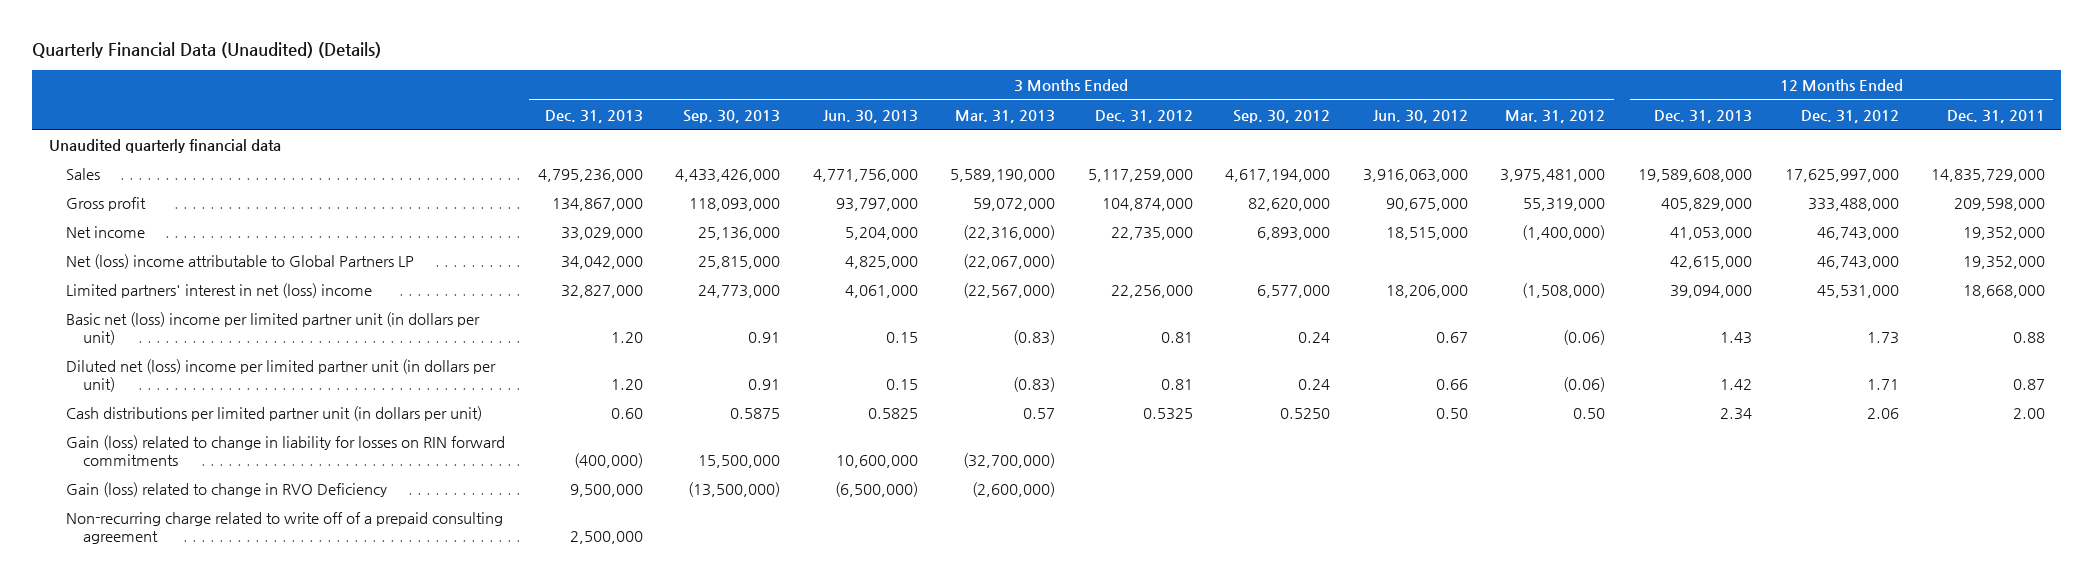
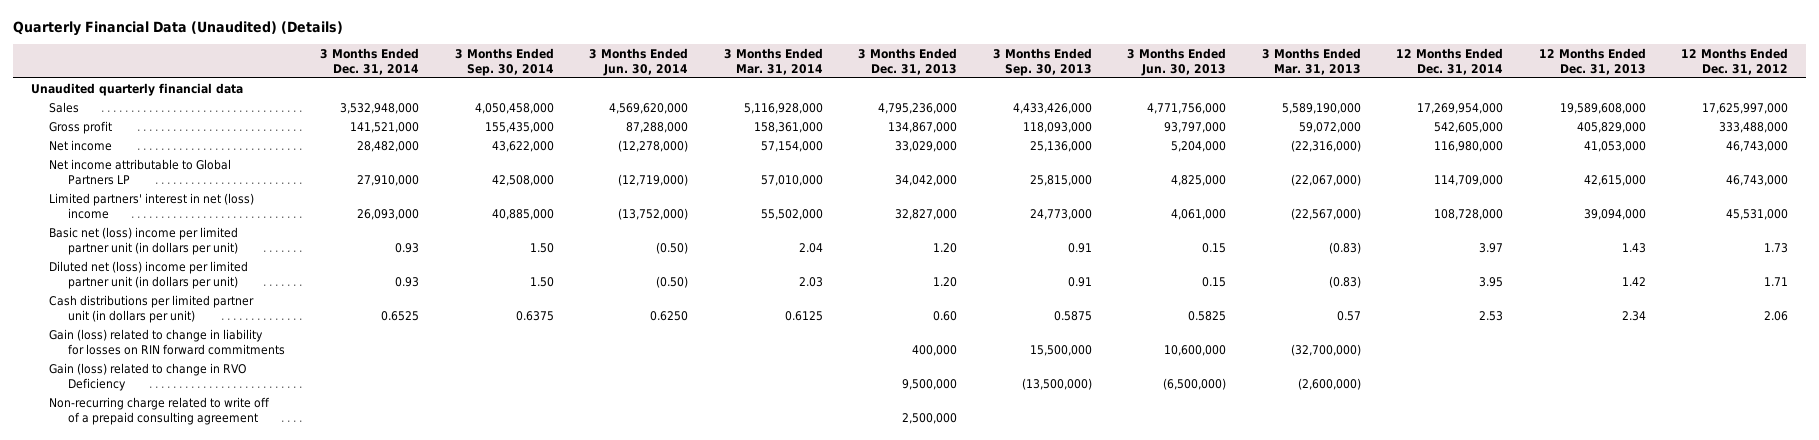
- | 3 Months Ended Dec. 31, 2013 | 3 Months Ended Sep. 30, 2013 | 3 Months Ended Jun. 30, 2013 | 3 Months Ended Mar. 31, 2013 | 3 Months Ended Dec. 31, 2012 | 3 Months Ended Sep. 30, 2012 | 3 Months Ended Jun. 30, 2012 | 3 Months Ended Mar. 31, 2012 | 12 Months Ended Dec. 31, 2013 | 12 Months Ended Dec. 31, 2012 | 12 Months Ended Dec. 31, 2011
+ | 3 Months Ended Dec. 31, 2014 | 3 Months Ended Sep. 30, 2014 | 3 Months Ended Jun. 30, 2014 | 3 Months Ended Mar. 31, 2014 | 3 Months Ended Dec. 31, 2013 | 3 Months Ended Sep. 30, 2013 | 3 Months Ended Jun. 30, 2013 | 3 Months Ended Mar. 31, 2013 | 12 Months Ended Dec. 31, 2014 | 12 Months Ended Dec. 31, 2013 | 12 Months Ended Dec. 31, 2012
- Net (loss) income attributable to Global Partners LP | 34,042,000 | 25,815,000 | 4,825,000 | (22,067,000) | | | | | 42,615,000 | 46,743,000 | 19,352,000
+ Net income attributable to Global Partners LP | 27,910,000 | 42,508,000 | (12,719,000) | 57,010,000 | 34,042,000 | 25,815,000 | 4,825,000 | (22,067,000) | 114,709,000 | 42,615,000 | 46,743,000
- Gain (loss) related to change in liability for losses on RIN forward commitments | (400,000) | 15,500,000 | 10,600,000 | (32,700,000) | | | | | | |
+ Gain (loss) related to change in liability for losses on RIN forward commitments | | | | | 400,000 | 15,500,000 | 10,600,000 | (32,700,000) | | |

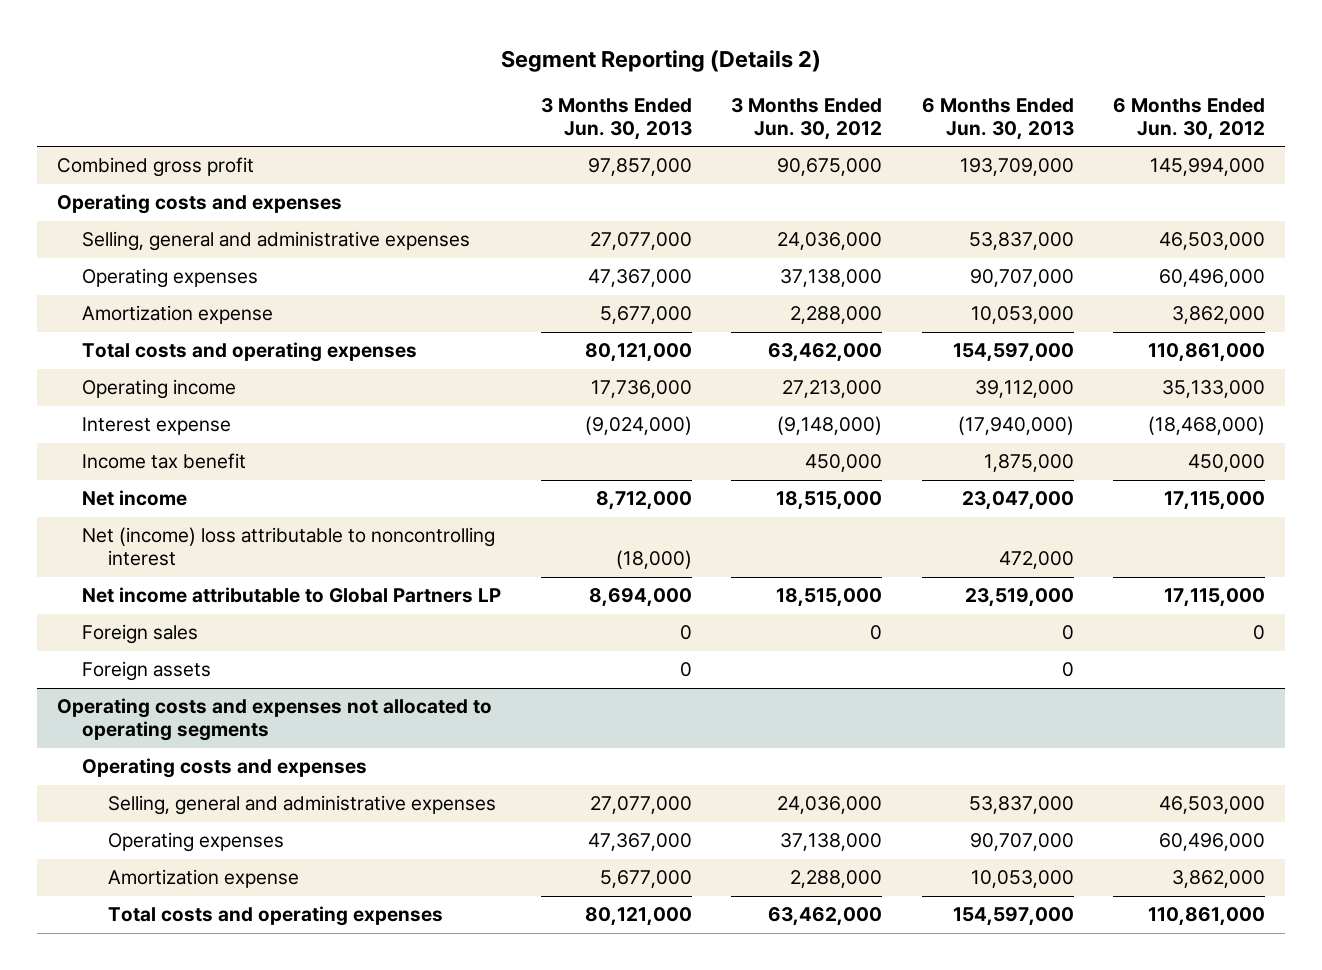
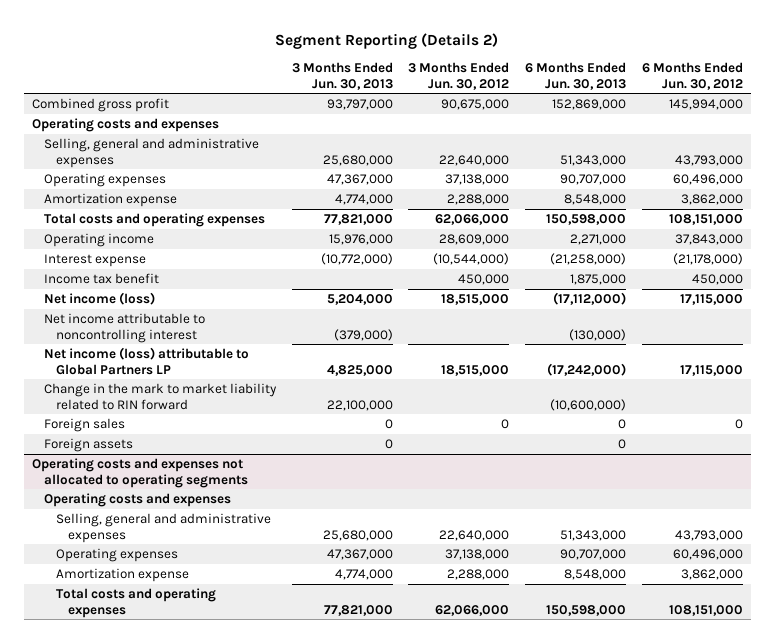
- Combined gross profit | 97,857,000 | 90,675,000 | 193,709,000 | 145,994,000
+ Combined gross profit | 93,797,000 | 90,675,000 | 152,869,000 | 145,994,000
- Selling, general and administrative expenses | 27,077,000 | 24,036,000 | 53,837,000 | 46,503,000
+ Selling, general and administrative expenses | 25,680,000 | 22,640,000 | 51,343,000 | 43,793,000
- Amortization expense | 5,677,000 | 2,288,000 | 10,053,000 | 3,862,000
- Total costs and operating expenses | 80,121,000 | 63,462,000 | 154,597,000 | 110,861,000
- Operating income | 17,736,000 | 27,213,000 | 39,112,000 | 35,133,000
- Interest expense | (9,024,000) | (9,148,000) | (17,940,000) | (18,468,000)
+ Amortization expense | 4,774,000 | 2,288,000 | 8,548,000 | 3,862,000
+ Total costs and operating expenses | 77,821,000 | 62,066,000 | 150,598,000 | 108,151,000
+ Operating income | 15,976,000 | 28,609,000 | 2,271,000 | 37,843,000
+ Interest expense | (10,772,000) | (10,544,000) | (21,258,000) | (21,178,000)
- Net income | 8,712,000 | 18,515,000 | 23,047,000 | 17,115,000
- Net (income) loss attributable to noncontrolling interest | (18,000) | | 472,000 |
- Net income attributable to Global Partners LP | 8,694,000 | 18,515,000 | 23,519,000 | 17,115,000
+ Net income (loss) | 5,204,000 | 18,515,000 | (17,112,000) | 17,115,000
+ Net income attributable to noncontrolling interest | (379,000) | | (130,000) |
+ Net income (loss) attributable to Global Partners LP | 4,825,000 | 18,515,000 | (17,242,000) | 17,115,000
+ Change in the mark to market liability related to RIN forward | 22,100,000 | | (10,600,000) |
@ Operating costs and expenses not allocated to operating segments
- Selling, general and administrative expenses | 27,077,000 | 24,036,000 | 53,837,000 | 46,503,000
+ Selling, general and administrative expenses | 25,680,000 | 22,640,000 | 51,343,000 | 43,793,000
- Amortization expense | 5,677,000 | 2,288,000 | 10,053,000 | 3,862,000
- Total costs and operating expenses | 80,121,000 | 63,462,000 | 154,597,000 | 110,861,000
+ Amortization expense | 4,774,000 | 2,288,000 | 8,548,000 | 3,862,000
+ Total costs and operating expenses | 77,821,000 | 62,066,000 | 150,598,000 | 108,151,000

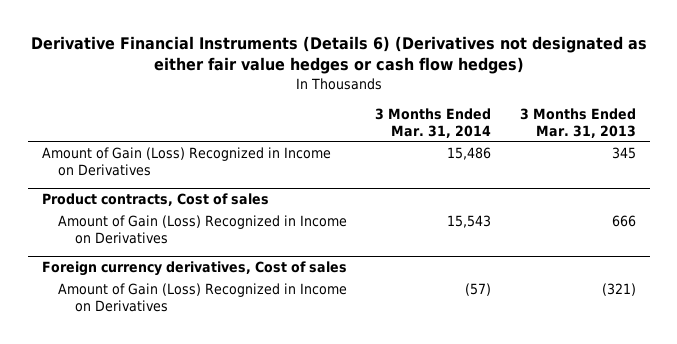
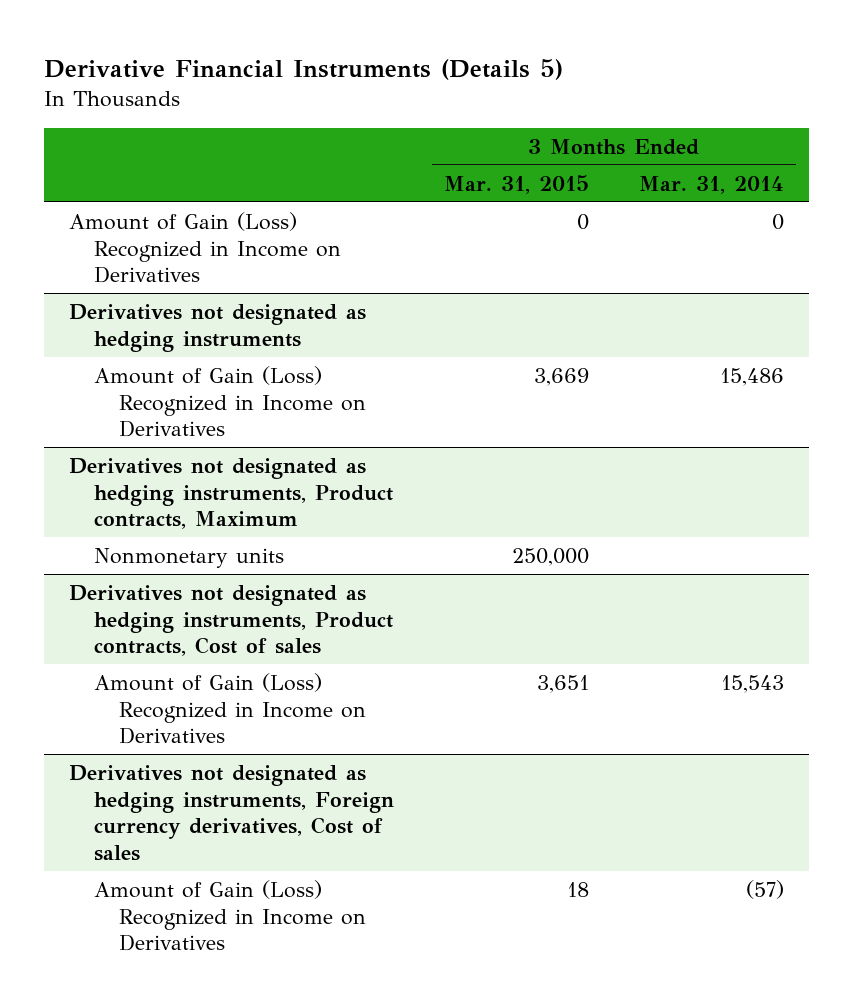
- Derivative Financial Instruments (Details 6) (Derivatives not designated as either fair value hedges or cash flow hedges)
+ Derivative Financial Instruments (Details 5)
- | 3 Months Ended Mar. 31, 2014 | 3 Months Ended Mar. 31, 2013
+ | 3 Months Ended Mar. 31, 2015 | 3 Months Ended Mar. 31, 2014
+ Amount of Gain (Loss) Recognized in Income on Derivatives | 0 | 0
+ Derivatives not designated as hedging instruments
- Product contracts, Cost of sales
+ Derivatives not designated as hedging instruments, Product contracts, Maximum
+ Nonmonetary units | 250,000 |
+ Derivatives not designated as hedging instruments, Product contracts, Cost of sales
- Foreign currency derivatives, Cost of sales
+ Derivatives not designated as hedging instruments, Foreign currency derivatives, Cost of sales

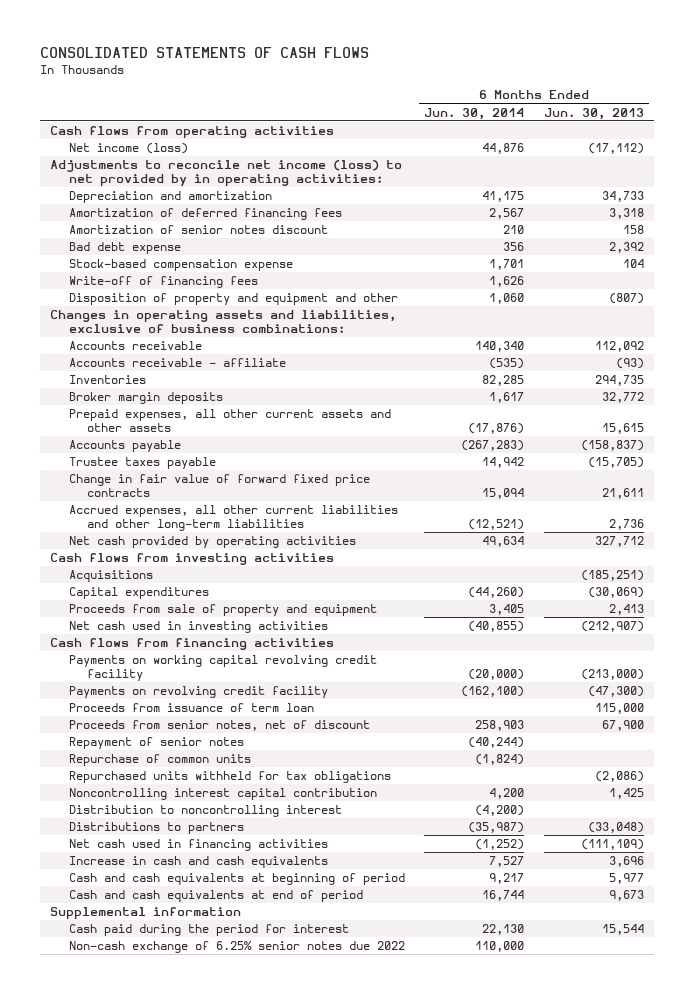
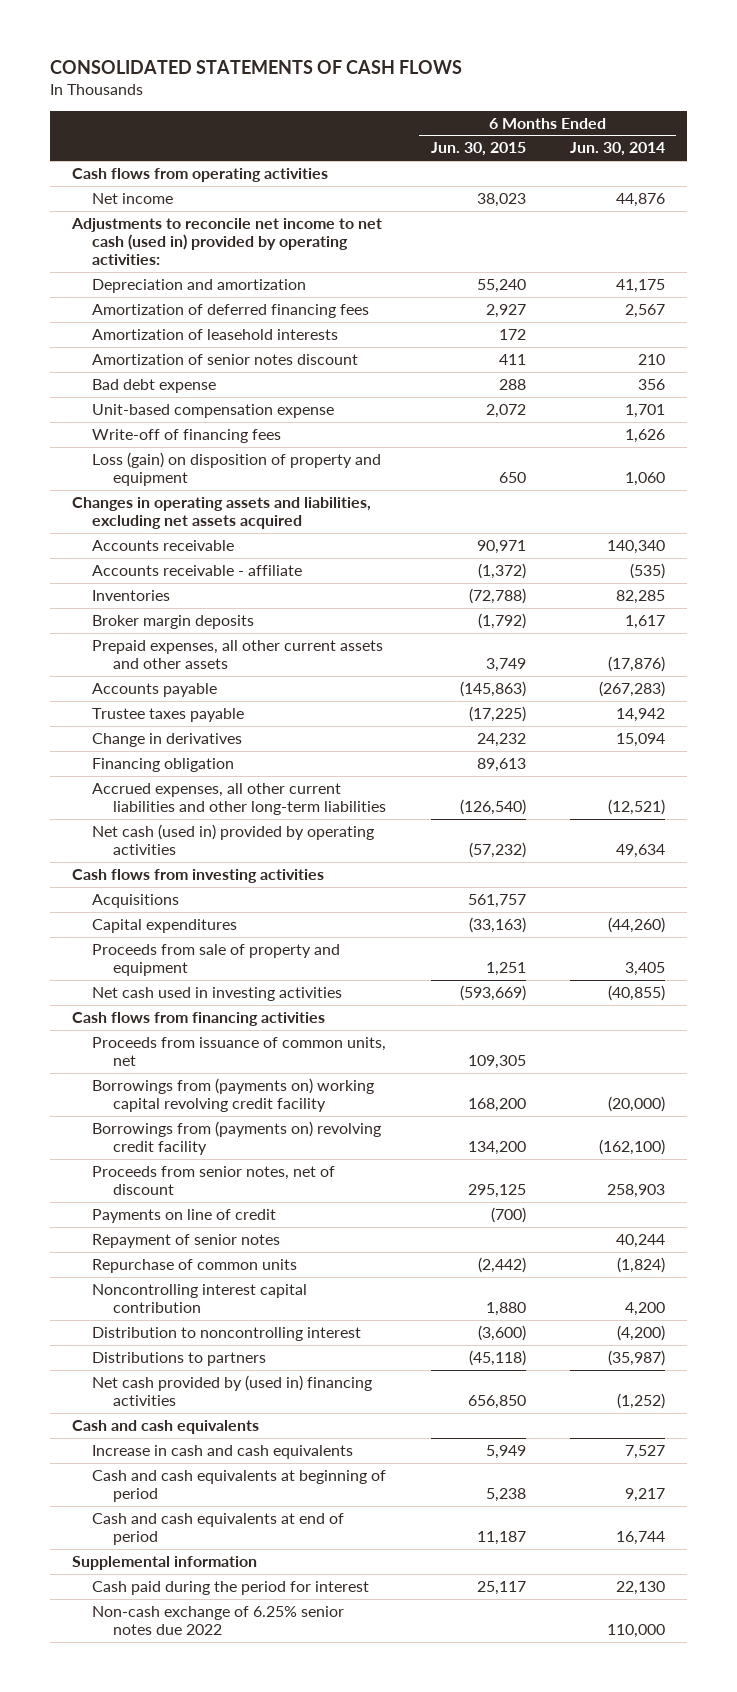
- | 6 Months Ended Jun. 30, 2014 | 6 Months Ended Jun. 30, 2013
+ | 6 Months Ended Jun. 30, 2015 | 6 Months Ended Jun. 30, 2014
- Net income (loss) | 44,876 | (17,112)
- Adjustments to reconcile net income (loss) to net provided by in operating activities:
+ Net income | 38,023 | 44,876
+ Adjustments to reconcile net income to net cash (used in) provided by operating activities:
+ Amortization of leasehold interests | 172 |
- Stock-based compensation expense | 1,701 | 104
+ Unit-based compensation expense | 2,072 | 1,701
- Disposition of property and equipment and other | 1,060 | (807)
- Changes in operating assets and liabilities, exclusive of business combinations:
+ Loss (gain) on disposition of property and equipment | 650 | 1,060
+ Changes in operating assets and liabilities, excluding net assets acquired
- Change in fair value of forward fixed price contracts | 15,094 | 21,611
+ Change in derivatives | 24,232 | 15,094
+ Financing obligation | 89,613 |
- Net cash provided by operating activities | 49,634 | 327,712
+ Net cash (used in) provided by operating activities | (57,232) | 49,634
- Payments on working capital revolving credit facility | (20,000) | (213,000)
- Payments on revolving credit facility | (162,100) | (47,300)
- Proceeds from issuance of term loan | | 115,000
+ Proceeds from issuance of common units, net | 109,305 |
+ Borrowings from (payments on) working capital revolving credit facility | 168,200 | (20,000)
+ Borrowings from (payments on) revolving credit facility | 134,200 | (162,100)
- Repayment of senior notes | (40,244) |
+ Payments on line of credit | (700) |
+ Repayment of senior notes | | 40,244
- Repurchased units withheld for tax obligations | | (2,086)
- Net cash used in financing activities | (1,252) | (111,109)
+ Net cash provided by (used in) financing activities | 656,850 | (1,252)
+ Cash and cash equivalents

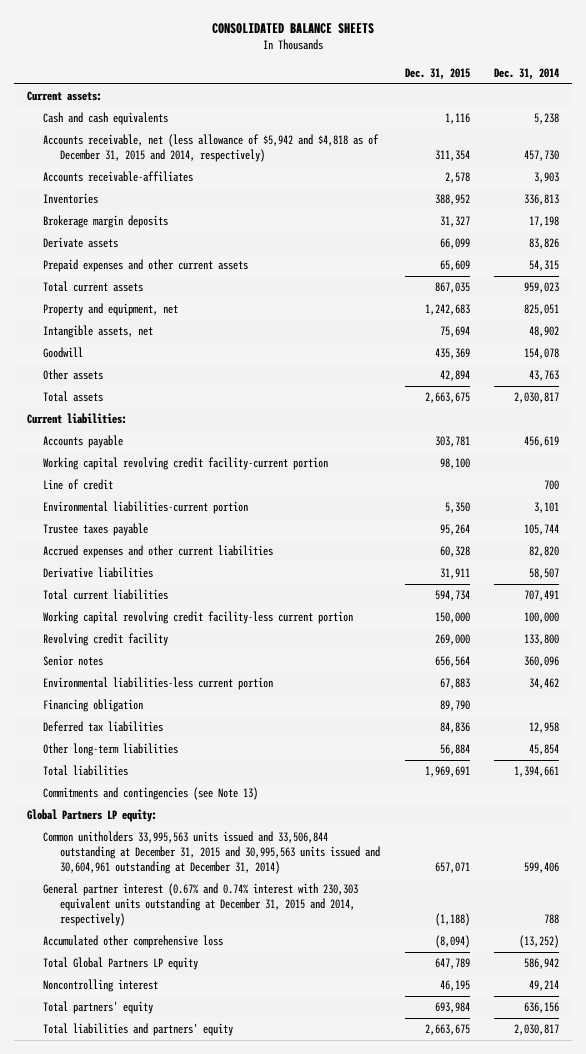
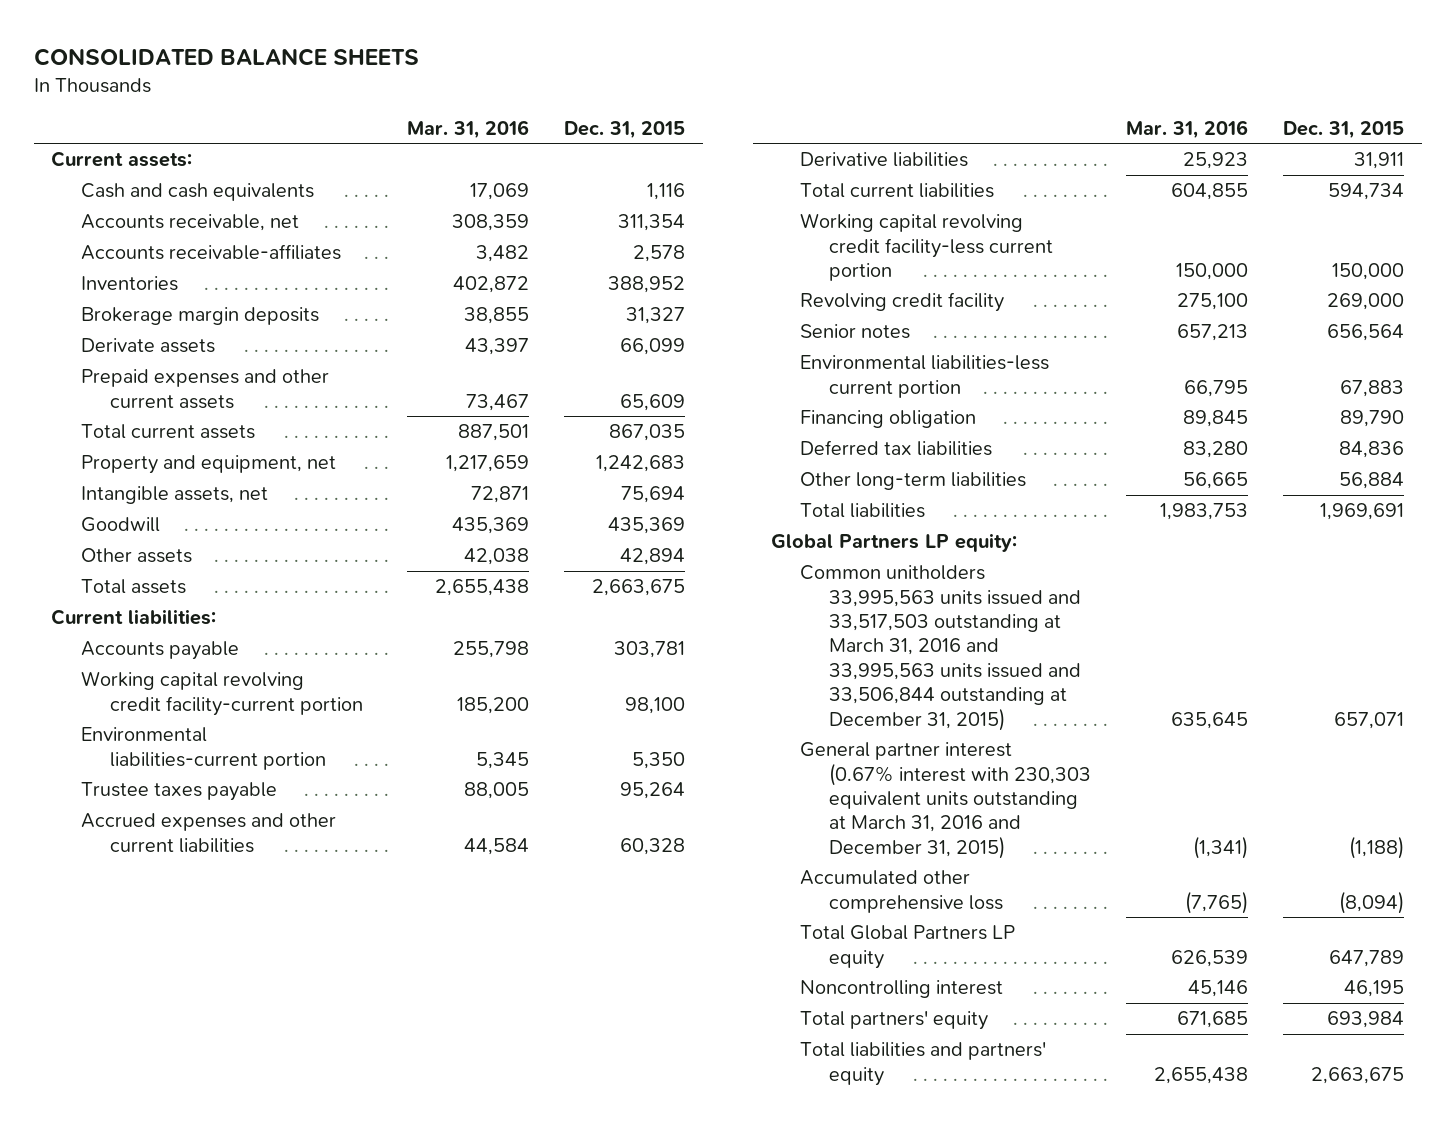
- | Dec. 31, 2015 | Dec. 31, 2014
+ | Mar. 31, 2016 | Dec. 31, 2015
- Accounts receivable, net (less allowance of $5,942 and $4,818 as of December 31, 2015 and 2014, respectively) | 311,354 | 457,730
+ Accounts receivable, net | 308,359 | 311,354
- Line of credit | | 700
- Commitments and contingencies (see Note 13)
- Common unitholders 33,995,563 units issued and 33,506,844 outstanding at December 31, 2015 and 30,995,563 units issued and 30,604,961 outstanding at December 31, 2014) | 657,071 | 599,406
- General partner interest (0.67% and 0.74% interest with 230,303 equivalent units outstanding at December 31, 2015 and 2014, respectively) | (1,188) | 788
+ Common unitholders 33,995,563 units issued and 33,517,503 outstanding at March 31, 2016 and 33,995,563 units issued and 33,506,844 outstanding at December 31, 2015) | 635,645 | 657,071
+ General partner interest (0.67% interest with 230,303 equivalent units outstanding at March 31, 2016 and December 31, 2015) | (1,341) | (1,188)

